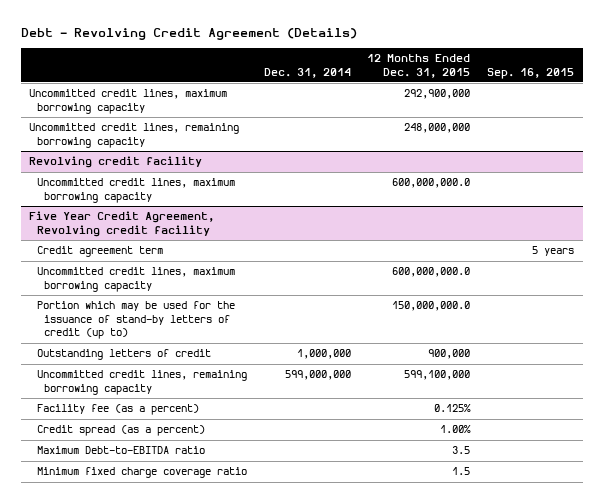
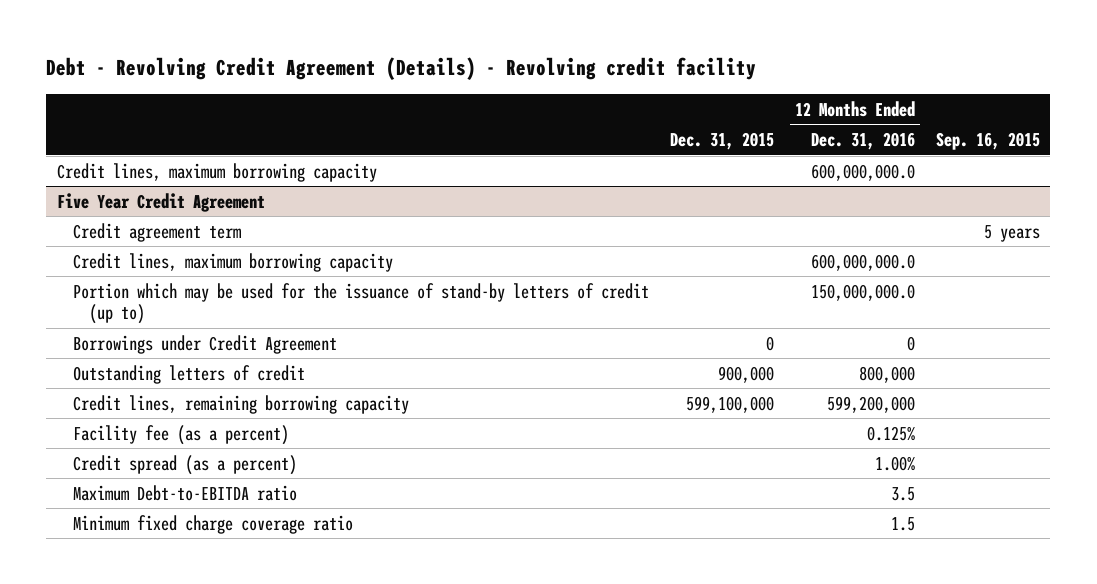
- Debt - Revolving Credit Agreement (Details)
+ Debt - Revolving Credit Agreement (Details) - Revolving credit facility
- | Dec. 31, 2014 | 12 Months Ended Dec. 31, 2015 | Sep. 16, 2015
+ | Dec. 31, 2015 | 12 Months Ended Dec. 31, 2016 | Sep. 16, 2015
- Uncommitted credit lines, maximum borrowing capacity | | 292,900,000 |
- Uncommitted credit lines, remaining borrowing capacity | | 248,000,000 |
- Revolving credit facility
- Uncommitted credit lines, maximum borrowing capacity | | 600,000,000.0 |
- Five Year Credit Agreement, Revolving credit facility
+ Credit lines, maximum borrowing capacity | | 600,000,000.0 |
+ Five Year Credit Agreement
- Uncommitted credit lines, maximum borrowing capacity | | 600,000,000.0 |
+ Credit lines, maximum borrowing capacity | | 600,000,000.0 |
+ Borrowings under Credit Agreement | 0 | 0 |
- Uncommitted credit lines, remaining borrowing capacity | 599,000,000 | 599,100,000 |
+ Credit lines, remaining borrowing capacity | 599,100,000 | 599,200,000 |

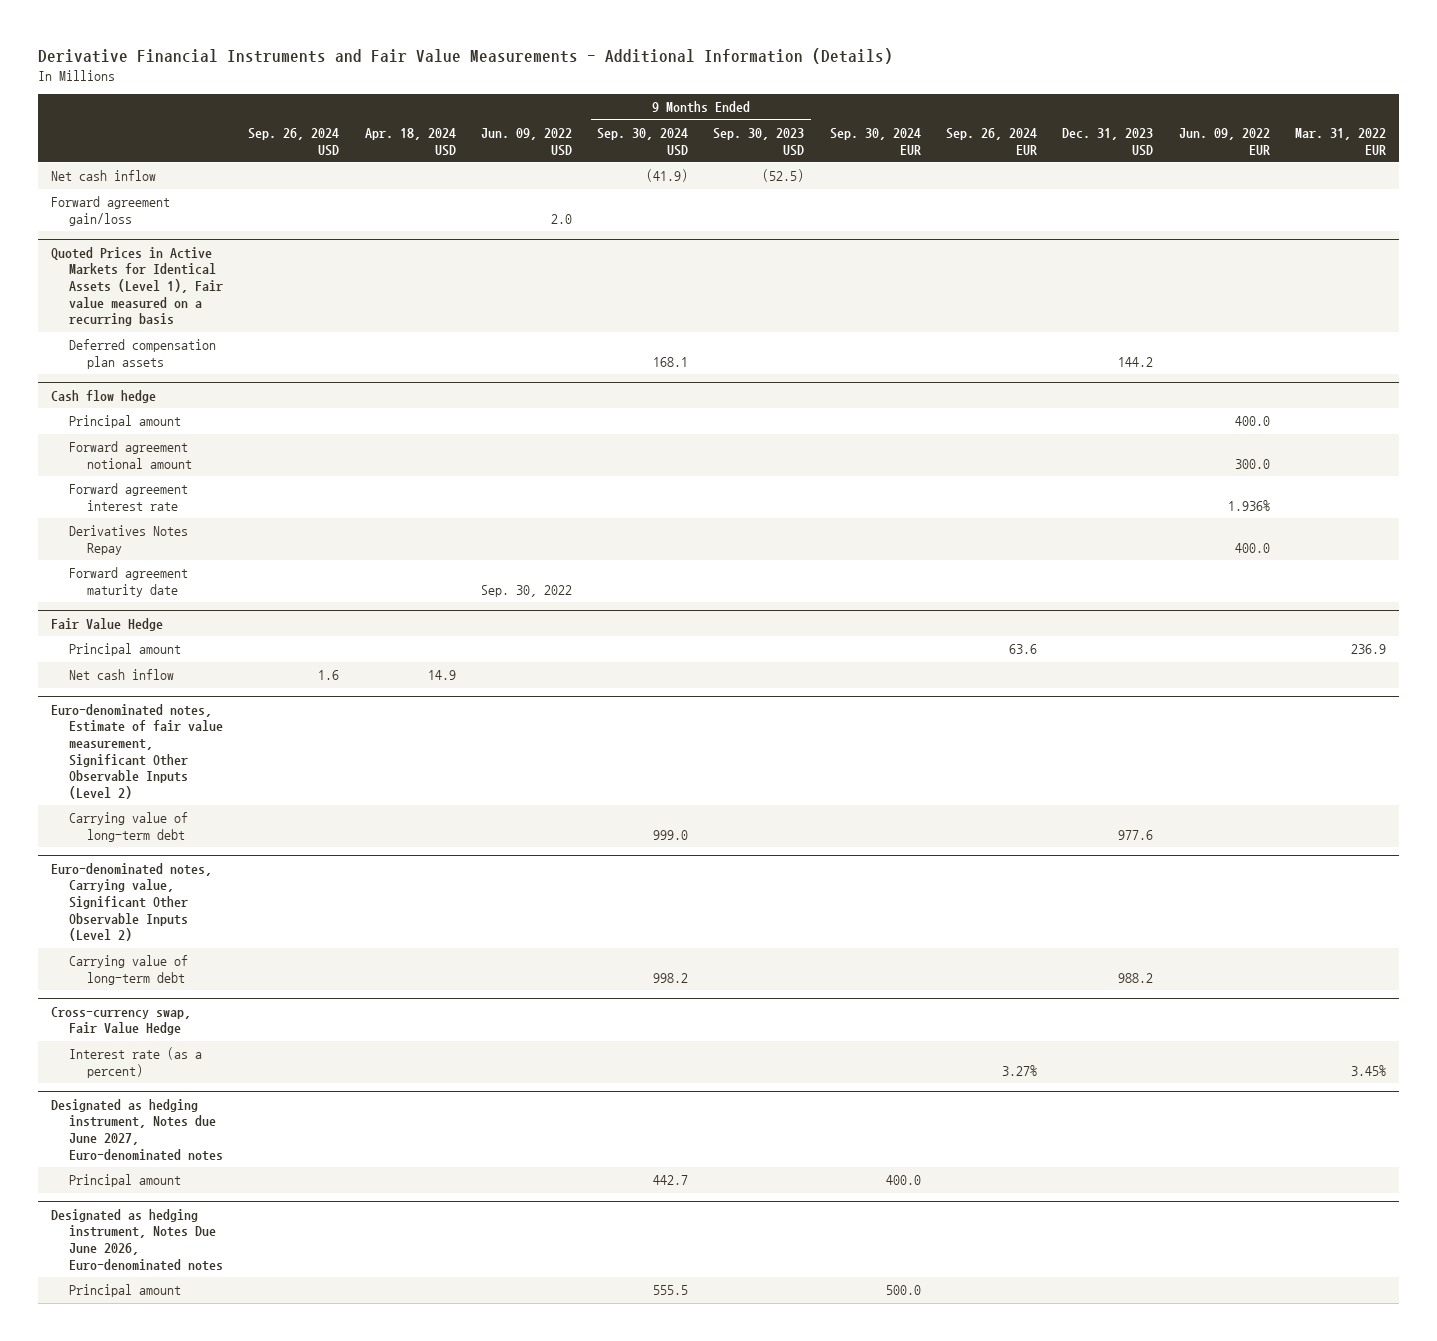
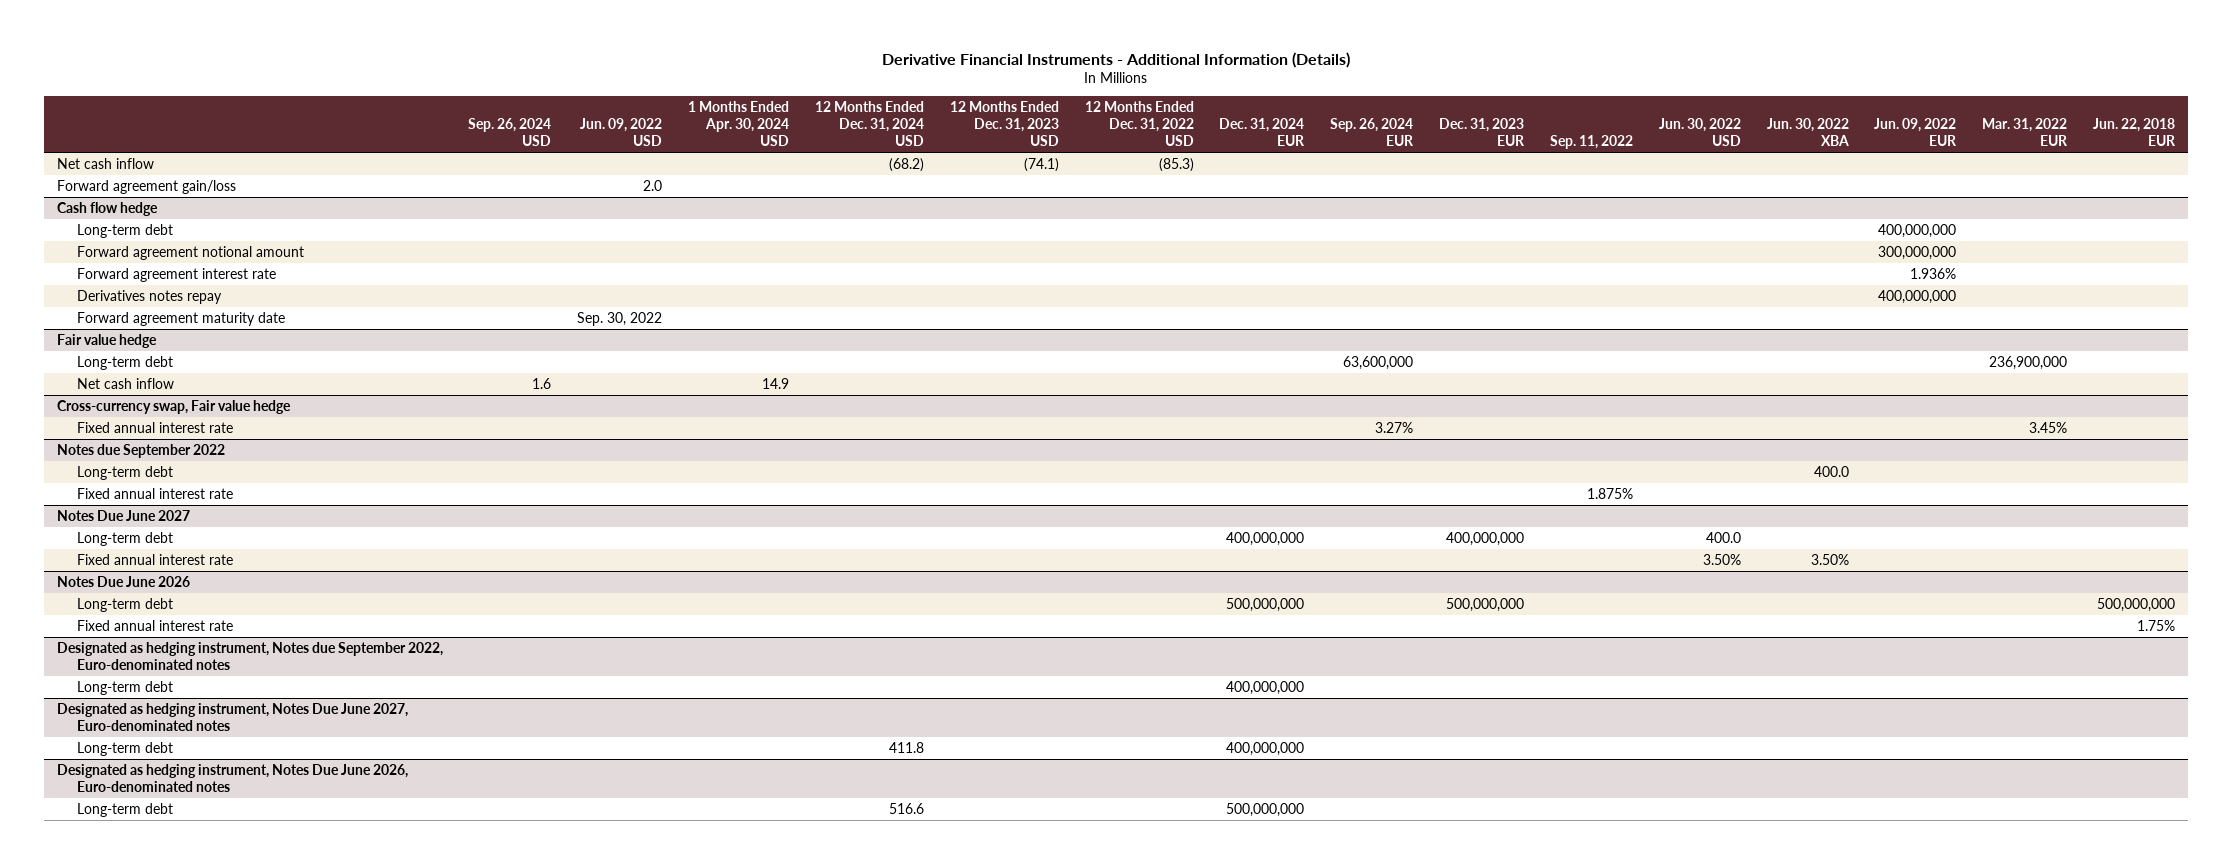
- Derivative Financial Instruments and Fair Value Measurements - Additional Information (Details)
+ Derivative Financial Instruments - Additional Information (Details)
- | Sep. 26, 2024 USD | Apr. 18, 2024 USD | Jun. 09, 2022 USD | 9 Months Ended Sep. 30, 2024 USD | 9 Months Ended Sep. 30, 2023 USD | Sep. 30, 2024 EUR | Sep. 26, 2024 EUR | Dec. 31, 2023 USD | Jun. 09, 2022 EUR | Mar. 31, 2022 EUR
+ | Sep. 26, 2024 USD | Jun. 09, 2022 USD | 1 Months Ended Apr. 30, 2024 USD | 12 Months Ended Dec. 31, 2024 USD | 12 Months Ended Dec. 31, 2023 USD | 12 Months Ended Dec. 31, 2022 USD | Dec. 31, 2024 EUR | Sep. 26, 2024 EUR | Dec. 31, 2023 EUR | Sep. 11, 2022 | Jun. 30, 2022 USD | Jun. 30, 2022 XBA | Jun. 09, 2022 EUR | Mar. 31, 2022 EUR | Jun. 22, 2018 EUR
- Quoted Prices in Active Markets for Identical Assets (Level 1), Fair value measured on a recurring basis
- Deferred compensation plan assets | | | | 168.1 | | | | 144.2 | |
@ Cash flow hedge
- Principal amount | | | | | | | | | 400.0 |
- Forward agreement notional amount | | | | | | | | | 300.0 |
+ Long-term debt | | | | | | | | | | | | | 400,000,000 | |
+ Forward agreement notional amount | | | | | | | | | | | | | 300,000,000 | |
- Derivatives Notes Repay | | | | | | | | | 400.0 |
+ Derivatives notes repay | | | | | | | | | | | | | 400,000,000 | |
- Fair Value Hedge
- Principal amount | | | | | | | 63.6 | | | 236.9
+ Fair value hedge
+ Long-term debt | | | | | | | | 63,600,000 | | | | | | 236,900,000 |
- Euro-denominated notes, Estimate of fair value measurement, Significant Other Observable Inputs (Level 2)
- Carrying value of long-term debt | | | | 999.0 | | | | 977.6 | |
- Euro-denominated notes, Carrying value, Significant Other Observable Inputs (Level 2)
- Carrying value of long-term debt | | | | 998.2 | | | | 988.2 | |
- Cross-currency swap, Fair Value Hedge
- Interest rate (as a percent) | | | | | | | 3.27% | | | 3.45%
- Designated as hedging instrument, Notes due June 2027, Euro-denominated notes
- Principal amount | | | | 442.7 | | 400.0 | | | |
+ Cross-currency swap, Fair value hedge
+ Fixed annual interest rate | | | | | | | | 3.27% | | | | | | 3.45% |
+ Notes due September 2022
+ Long-term debt | | | | | | | | | | | | 400.0 | | |
+ Fixed annual interest rate | | | | | | | | | | 1.875% | | | | |
+ Notes Due June 2027
+ Long-term debt | | | | | | | 400,000,000 | | 400,000,000 | | 400.0 | | | |
+ Fixed annual interest rate | | | | | | | | | | | 3.50% | 3.50% | | |
+ Notes Due June 2026
+ Long-term debt | | | | | | | 500,000,000 | | 500,000,000 | | | | | | 500,000,000
+ Fixed annual interest rate | | | | | | | | | | | | | | | 1.75%
+ Designated as hedging instrument, Notes due September 2022, Euro-denominated notes
+ Long-term debt | | | | | | | 400,000,000 | | | | | | | |
+ Designated as hedging instrument, Notes Due June 2027, Euro-denominated notes
+ Long-term debt | | | | 411.8 | | | 400,000,000 | | | | | | | |
@ Designated as hedging instrument, Notes Due June 2026, Euro-denominated notes
- Principal amount | | | | 555.5 | | 500.0 | | | |
+ Long-term debt | | | | 516.6 | | | 500,000,000 | | | | | | | |

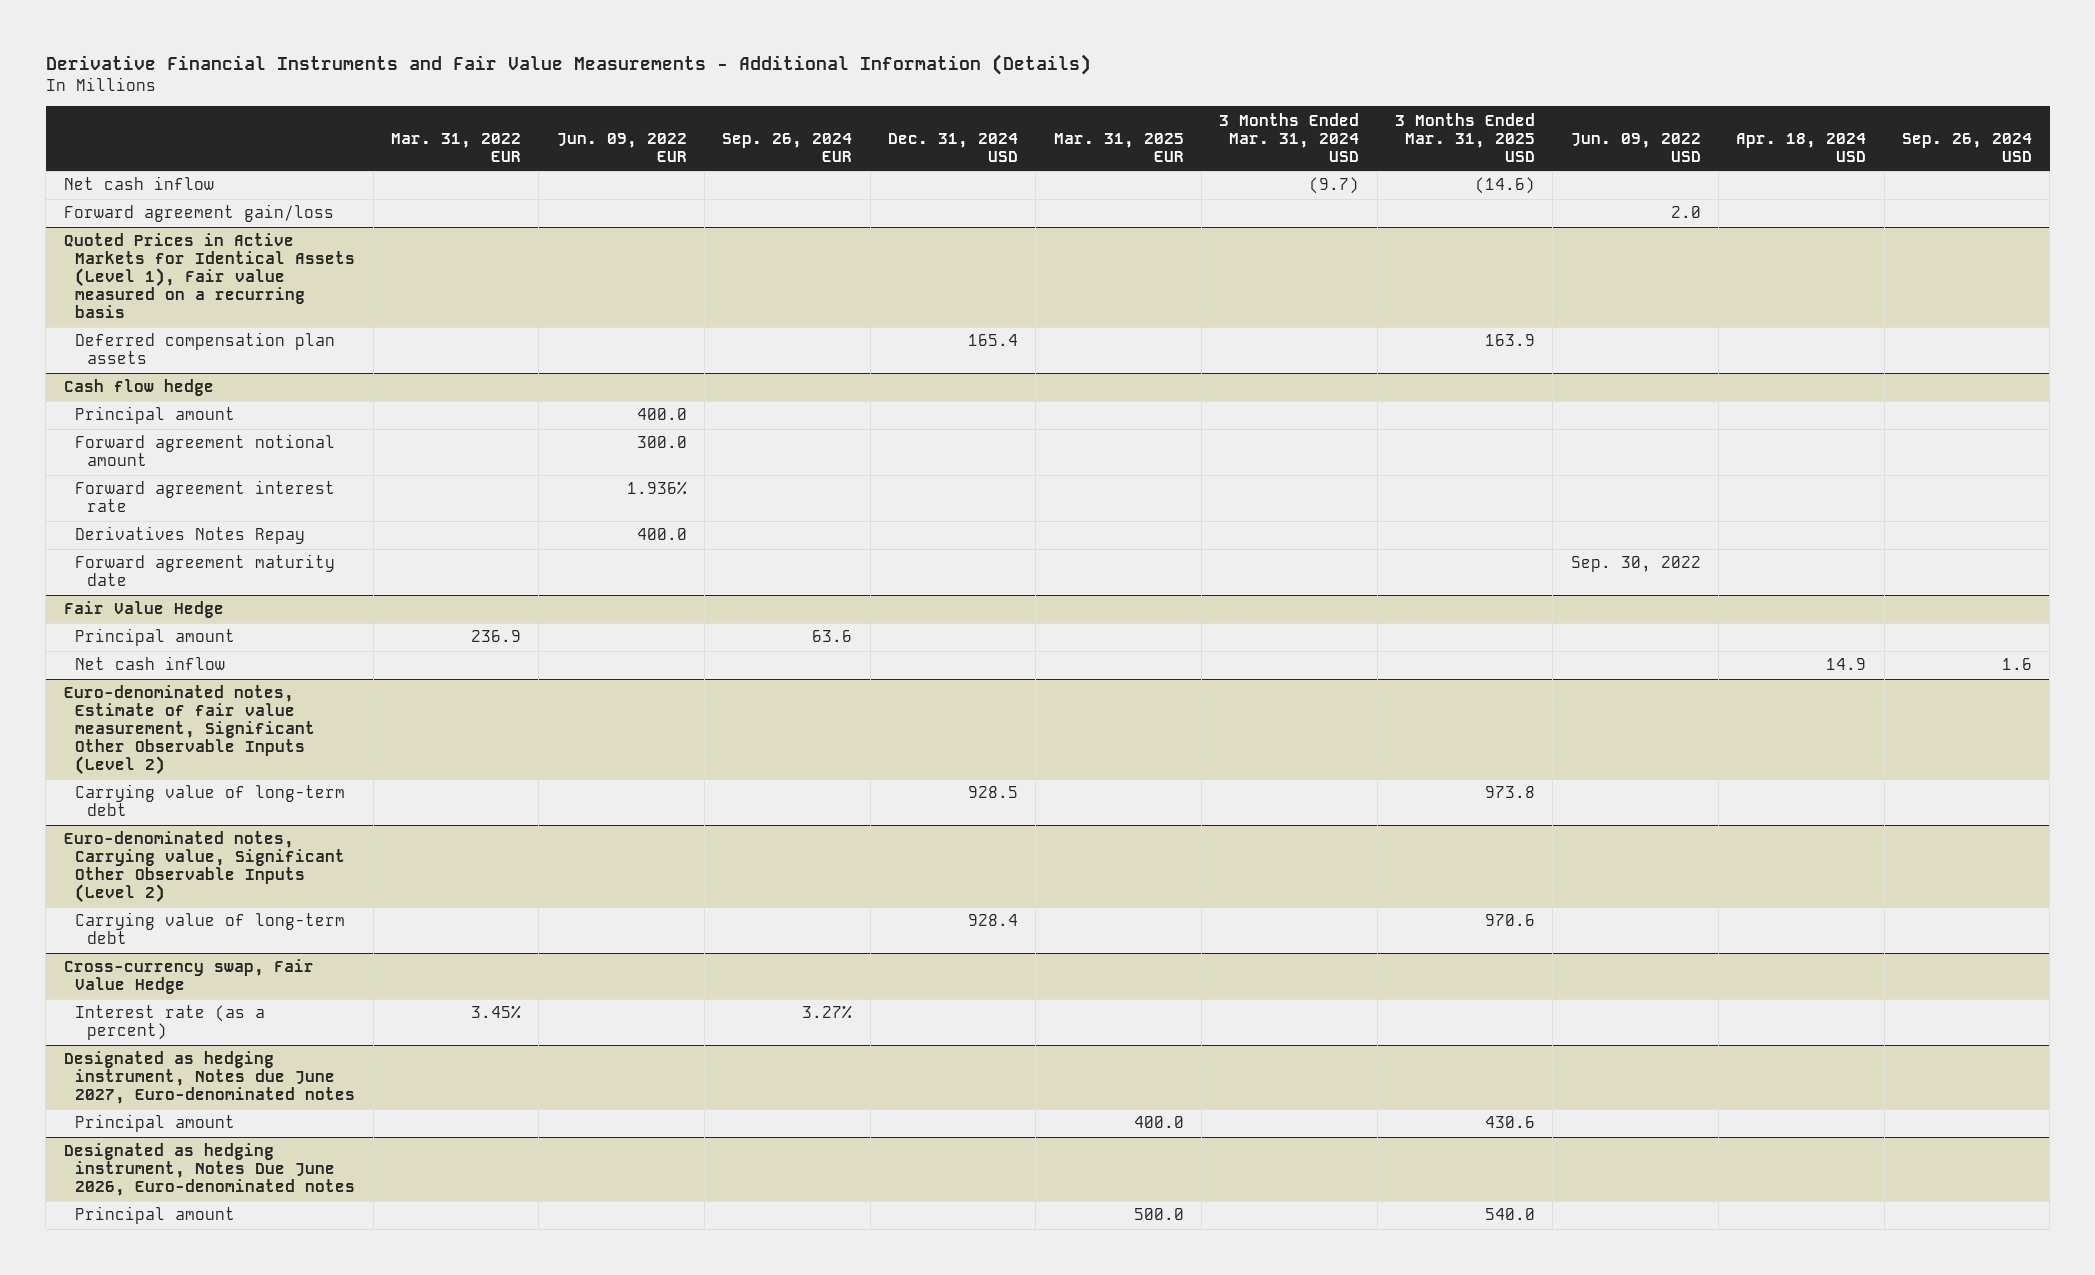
- Derivative Financial Instruments - Additional Information (Details)
+ Derivative Financial Instruments and Fair Value Measurements - Additional Information (Details)
- | Sep. 26, 2024 USD | Jun. 09, 2022 USD | 1 Months Ended Apr. 30, 2024 USD | 12 Months Ended Dec. 31, 2024 USD | 12 Months Ended Dec. 31, 2023 USD | 12 Months Ended Dec. 31, 2022 USD | Dec. 31, 2024 EUR | Sep. 26, 2024 EUR | Dec. 31, 2023 EUR | Sep. 11, 2022 | Jun. 30, 2022 USD | Jun. 30, 2022 XBA | Jun. 09, 2022 EUR | Mar. 31, 2022 EUR | Jun. 22, 2018 EUR
+ | Mar. 31, 2022 EUR | Jun. 09, 2022 EUR | Sep. 26, 2024 EUR | Dec. 31, 2024 USD | Mar. 31, 2025 EUR | 3 Months Ended Mar. 31, 2024 USD | 3 Months Ended Mar. 31, 2025 USD | Jun. 09, 2022 USD | Apr. 18, 2024 USD | Sep. 26, 2024 USD
+ Quoted Prices in Active Markets for Identical Assets (Level 1), Fair value measured on a recurring basis
+ Deferred compensation plan assets | | | | 165.4 | | | 163.9 | | |
@ Cash flow hedge
- Long-term debt | | | | | | | | | | | | | 400,000,000 | |
- Forward agreement notional amount | | | | | | | | | | | | | 300,000,000 | |
+ Principal amount | | 400.0 | | | | | | | |
+ Forward agreement notional amount | | 300.0 | | | | | | | |
- Derivatives notes repay | | | | | | | | | | | | | 400,000,000 | |
+ Derivatives Notes Repay | | 400.0 | | | | | | | |
- Fair value hedge
- Long-term debt | | | | | | | | 63,600,000 | | | | | | 236,900,000 |
+ Fair Value Hedge
+ Principal amount | 236.9 | | 63.6 | | | | | | |
- Cross-currency swap, Fair value hedge
- Fixed annual interest rate | | | | | | | | 3.27% | | | | | | 3.45% |
- Notes due September 2022
- Long-term debt | | | | | | | | | | | | 400.0 | | |
- Fixed annual interest rate | | | | | | | | | | 1.875% | | | | |
- Notes Due June 2027
- Long-term debt | | | | | | | 400,000,000 | | 400,000,000 | | 400.0 | | | |
- Fixed annual interest rate | | | | | | | | | | | 3.50% | 3.50% | | |
- Notes Due June 2026
- Long-term debt | | | | | | | 500,000,000 | | 500,000,000 | | | | | | 500,000,000
- Fixed annual interest rate | | | | | | | | | | | | | | | 1.75%
- Designated as hedging instrument, Notes due September 2022, Euro-denominated notes
- Long-term debt | | | | | | | 400,000,000 | | | | | | | |
- Designated as hedging instrument, Notes Due June 2027, Euro-denominated notes
- Long-term debt | | | | 411.8 | | | 400,000,000 | | | | | | | |
+ Euro-denominated notes, Estimate of fair value measurement, Significant Other Observable Inputs (Level 2)
+ Carrying value of long-term debt | | | | 928.5 | | | 973.8 | | |
+ Euro-denominated notes, Carrying value, Significant Other Observable Inputs (Level 2)
+ Carrying value of long-term debt | | | | 928.4 | | | 970.6 | | |
+ Cross-currency swap, Fair Value Hedge
+ Interest rate (as a percent) | 3.45% | | 3.27% | | | | | | |
+ Designated as hedging instrument, Notes due June 2027, Euro-denominated notes
+ Principal amount | | | | | 400.0 | | 430.6 | | |
@ Designated as hedging instrument, Notes Due June 2026, Euro-denominated notes
- Long-term debt | | | | 516.6 | | | 500,000,000 | | | | | | | |
+ Principal amount | | | | | 500.0 | | 540.0 | | |

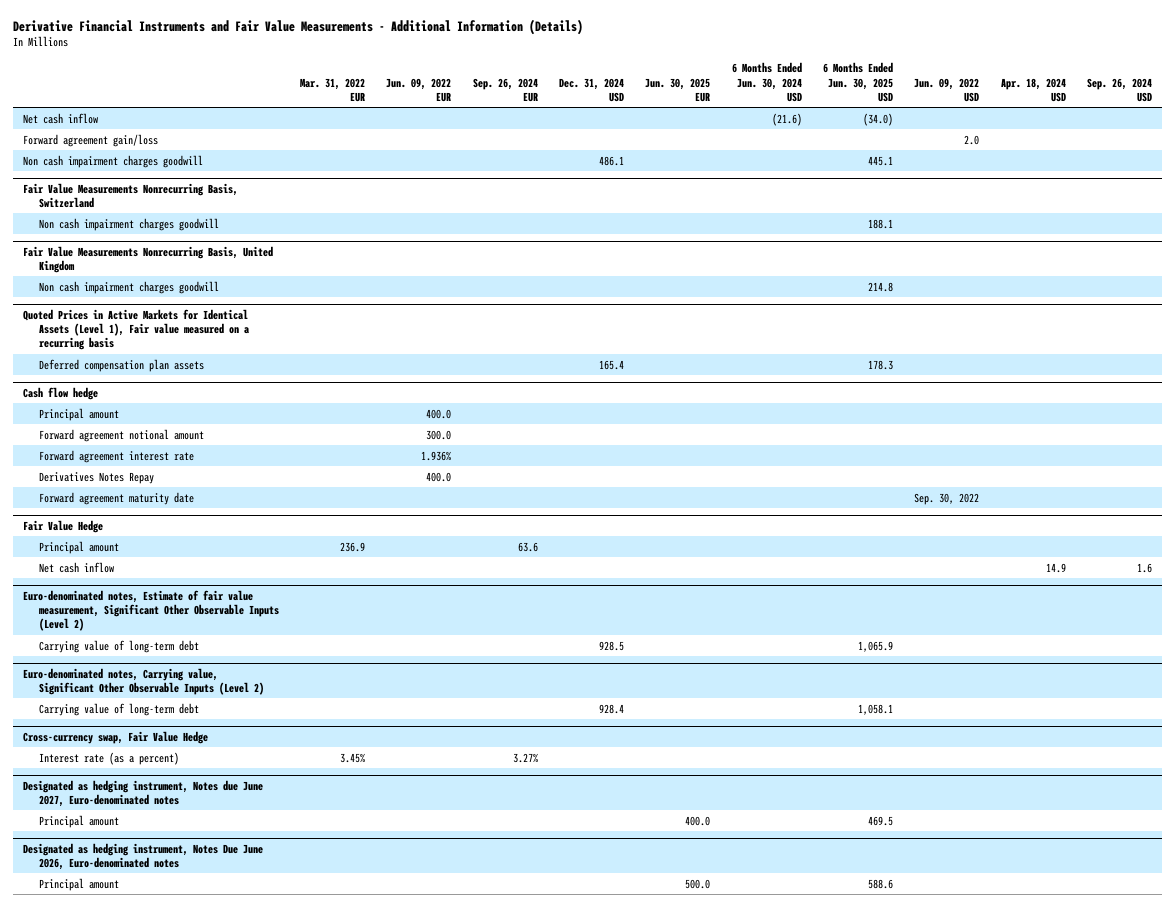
- | Mar. 31, 2022 EUR | Jun. 09, 2022 EUR | Sep. 26, 2024 EUR | Dec. 31, 2024 USD | Mar. 31, 2025 EUR | 3 Months Ended Mar. 31, 2024 USD | 3 Months Ended Mar. 31, 2025 USD | Jun. 09, 2022 USD | Apr. 18, 2024 USD | Sep. 26, 2024 USD
+ | Mar. 31, 2022 EUR | Jun. 09, 2022 EUR | Sep. 26, 2024 EUR | Dec. 31, 2024 USD | Jun. 30, 2025 EUR | 6 Months Ended Jun. 30, 2024 USD | 6 Months Ended Jun. 30, 2025 USD | Jun. 09, 2022 USD | Apr. 18, 2024 USD | Sep. 26, 2024 USD
+ Non cash impairment charges goodwill | | | | 486.1 | | | 445.1 | | |
+ Fair Value Measurements Nonrecurring Basis, Switzerland
+ Non cash impairment charges goodwill | | | | | | | 188.1 | | |
+ Fair Value Measurements Nonrecurring Basis, United Kingdom
+ Non cash impairment charges goodwill | | | | | | | 214.8 | | |

